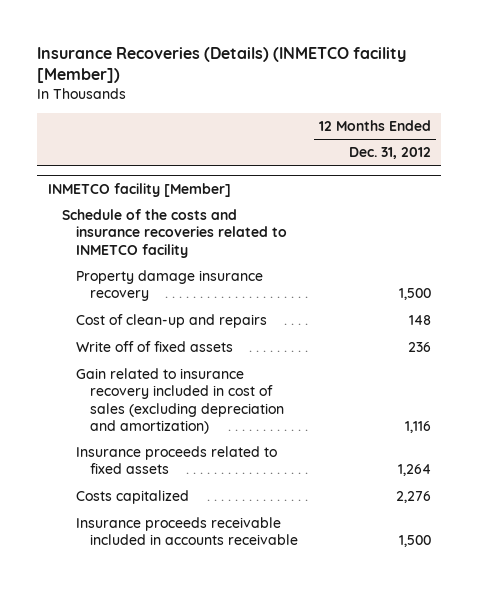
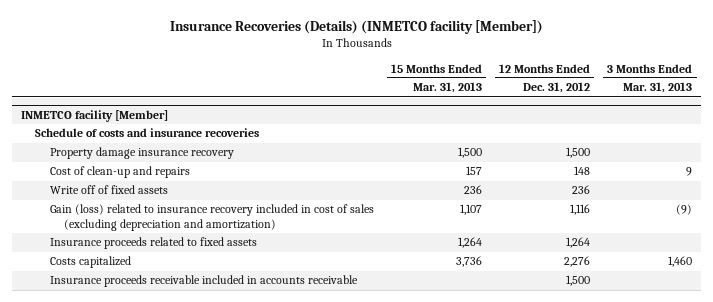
- | 12 Months Ended Dec. 31, 2012
+ | 15 Months Ended Mar. 31, 2013 | 12 Months Ended Dec. 31, 2012 | 3 Months Ended Mar. 31, 2013
@ INMETCO facility [Member]
- Schedule of the costs and insurance recoveries related to INMETCO facility
+ Schedule of costs and insurance recoveries
- Gain related to insurance recovery included in cost of sales (excluding depreciation and amortization) | 1,116
+ Gain (loss) related to insurance recovery included in cost of sales (excluding depreciation and amortization) | 1,107 | 1,116 | (9)

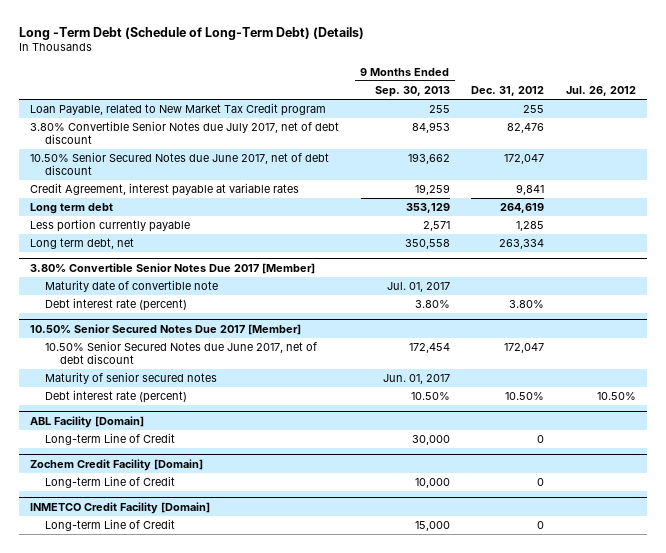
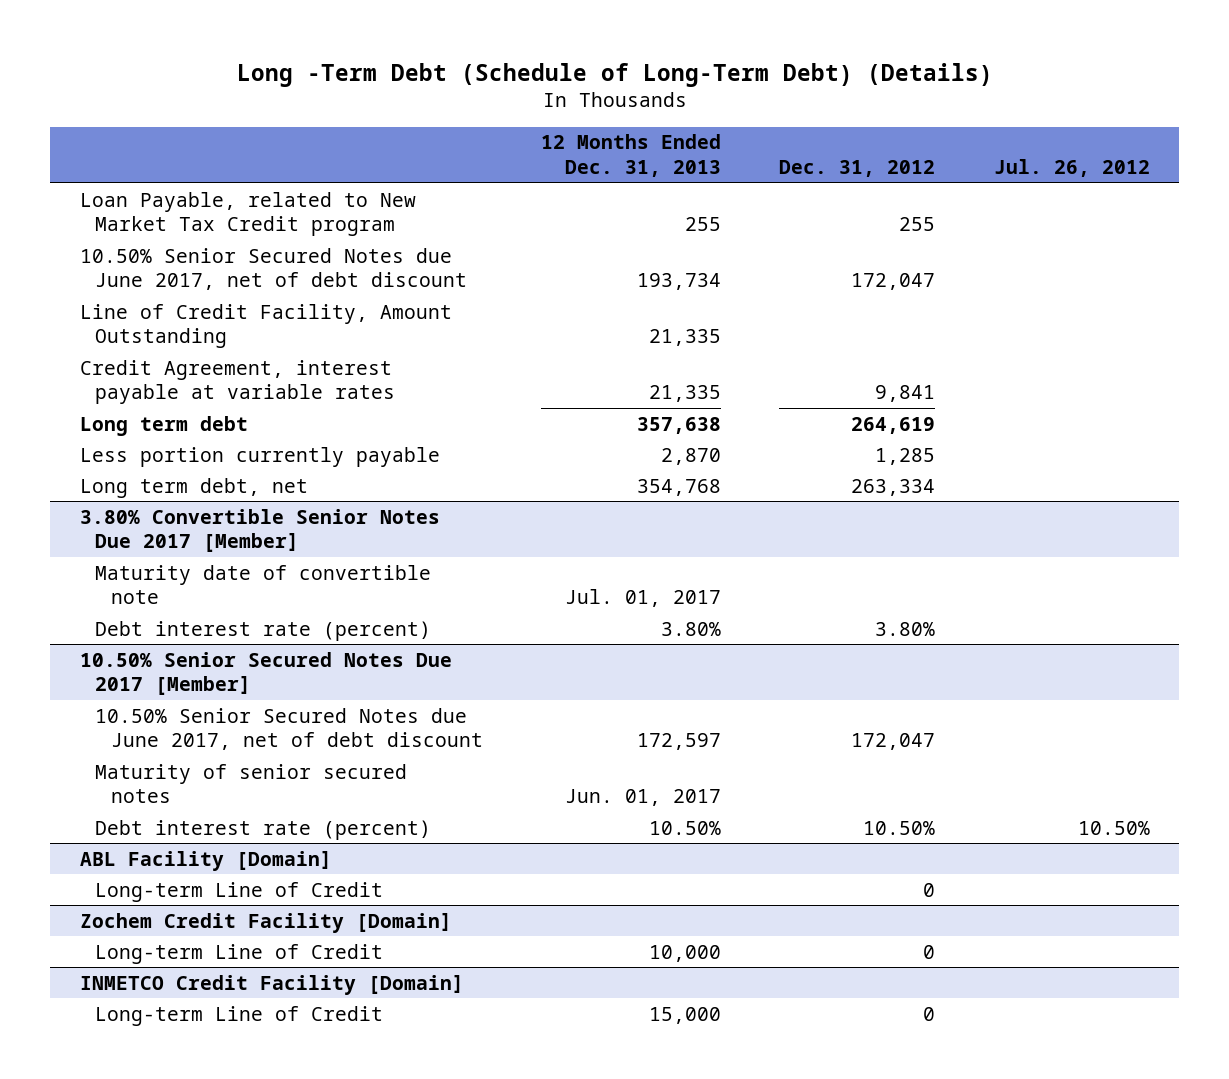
- | 9 Months Ended Sep. 30, 2013 | Dec. 31, 2012 | Jul. 26, 2012
+ | 12 Months Ended Dec. 31, 2013 | Dec. 31, 2012 | Jul. 26, 2012
- 3.80% Convertible Senior Notes due July 2017, net of debt discount | 84,953 | 82,476 |
+ Line of Credit Facility, Amount Outstanding | 21,335 | |

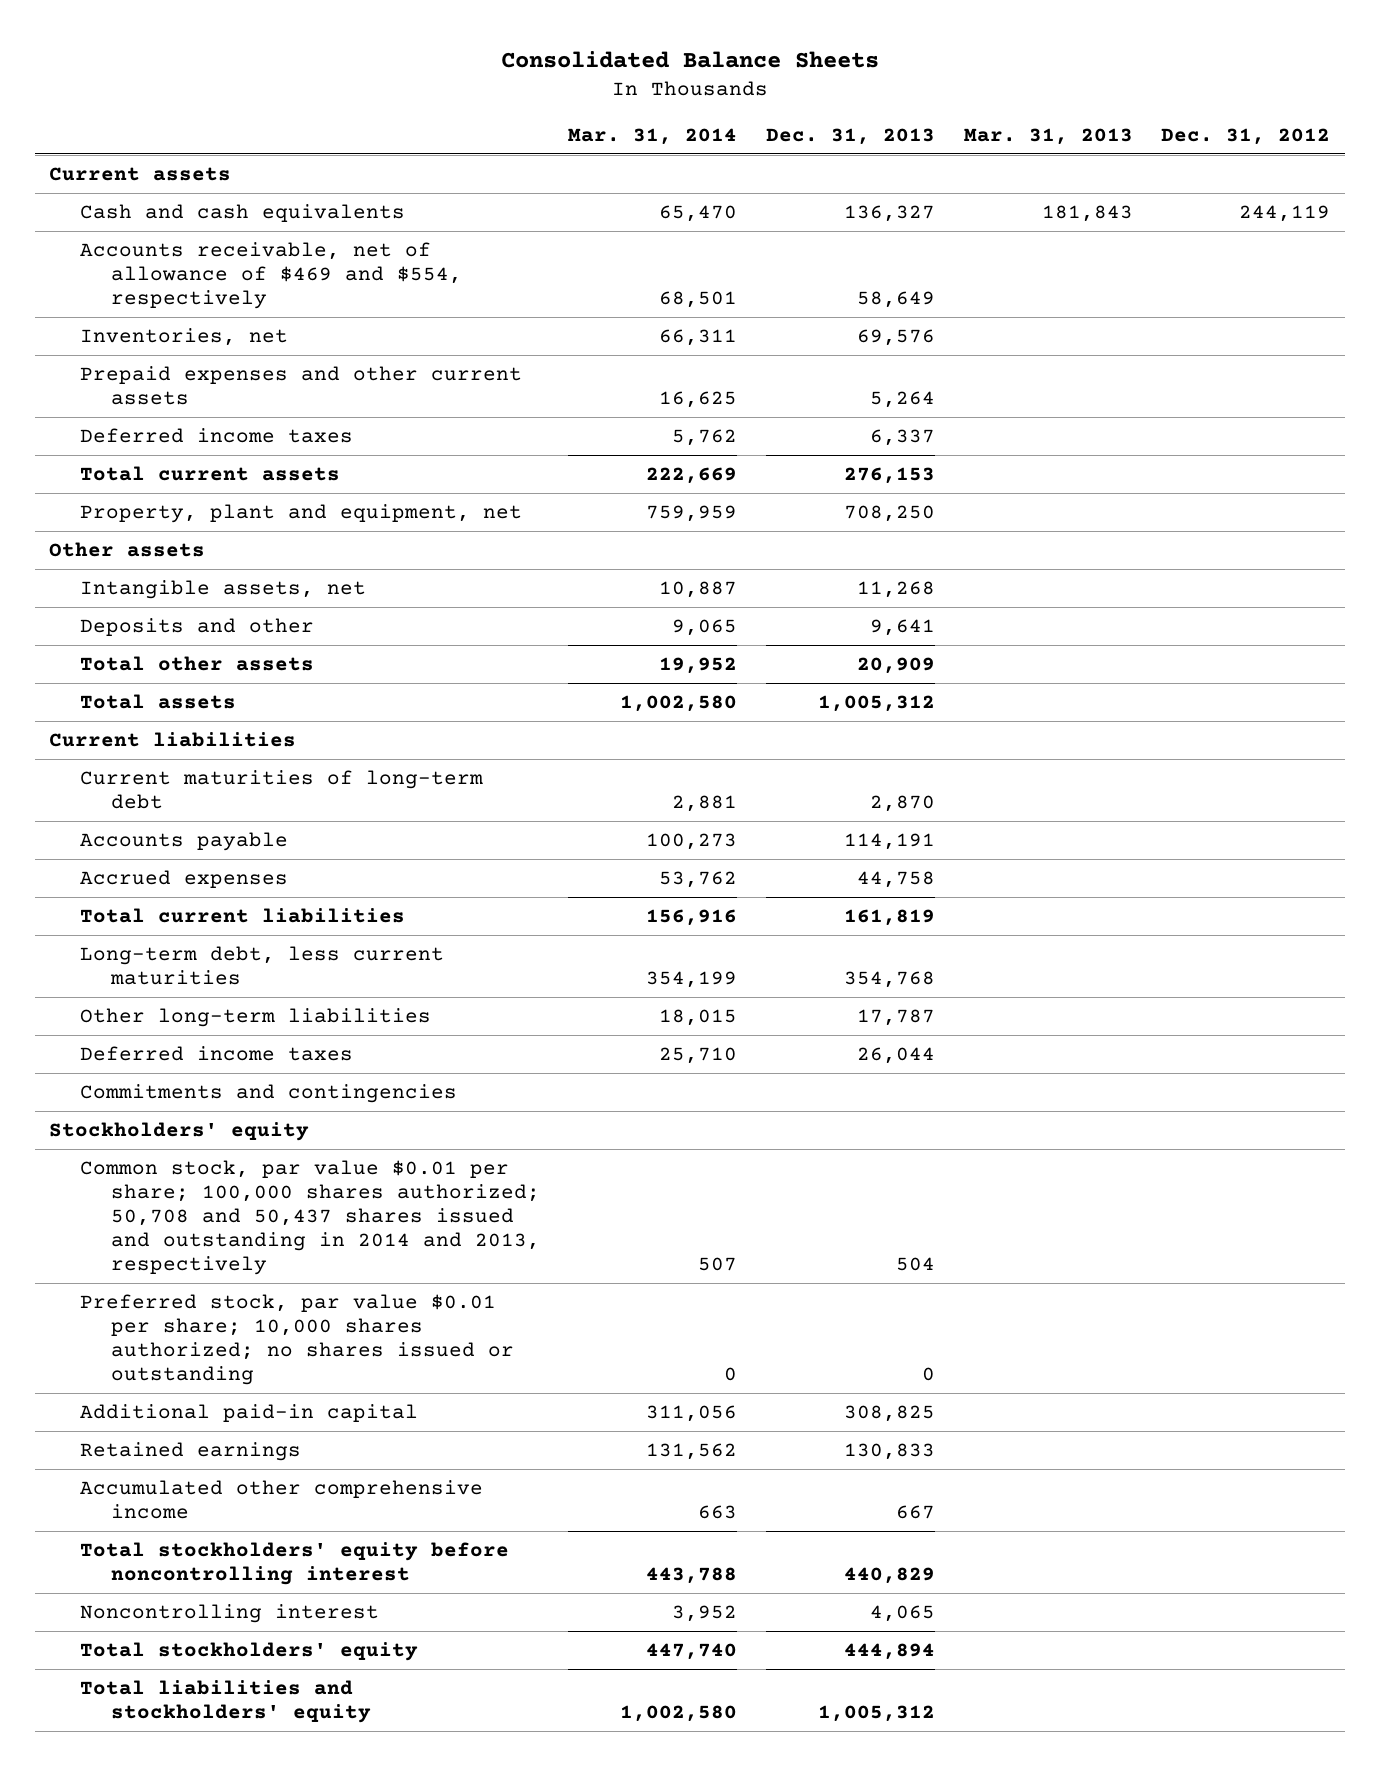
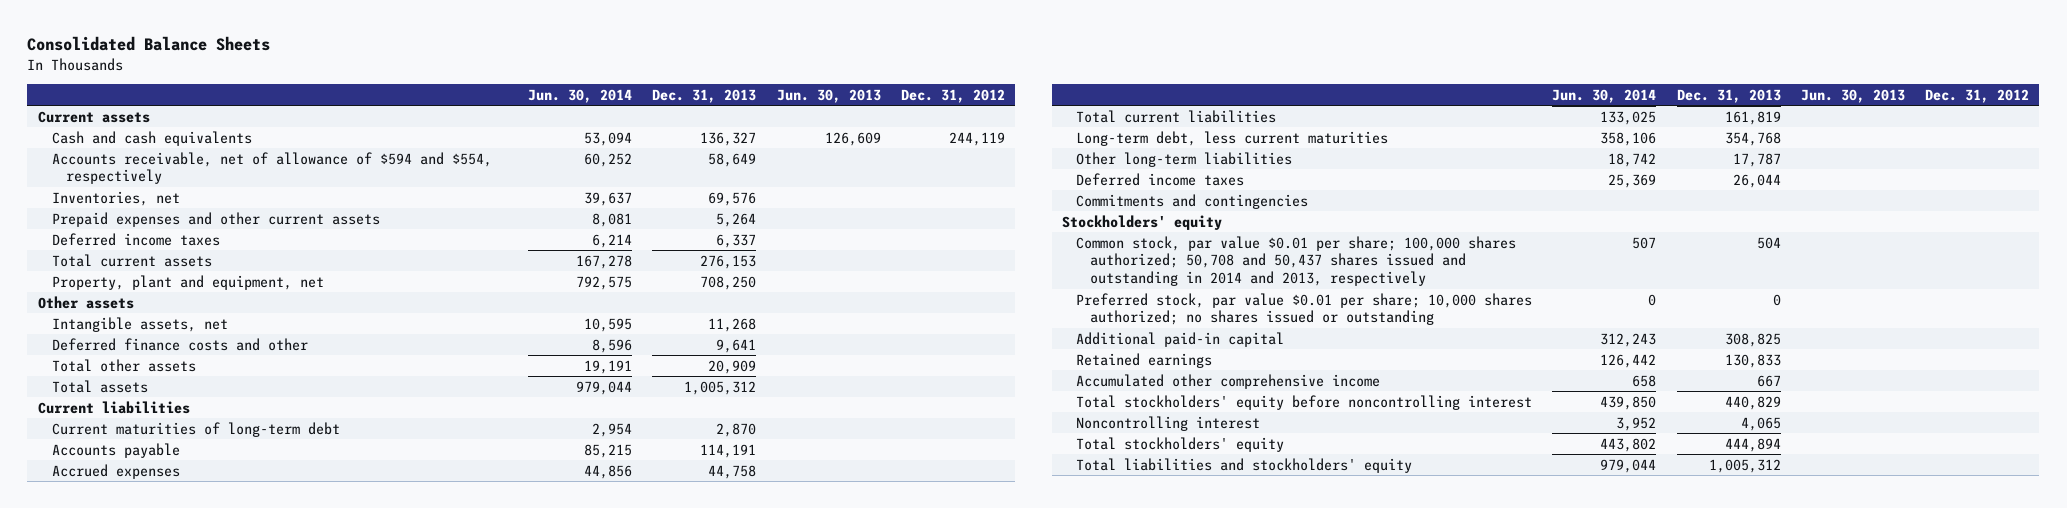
- | Mar. 31, 2014 | Dec. 31, 2013 | Mar. 31, 2013 | Dec. 31, 2012
+ | Jun. 30, 2014 | Dec. 31, 2013 | Jun. 30, 2013 | Dec. 31, 2012
- Accounts receivable, net of allowance of $469 and $554, respectively | 68,501 | 58,649 | |
+ Accounts receivable, net of allowance of $594 and $554, respectively | 60,252 | 58,649 | |
- Deposits and other | 9,065 | 9,641 | |
+ Deferred finance costs and other | 8,596 | 9,641 | |

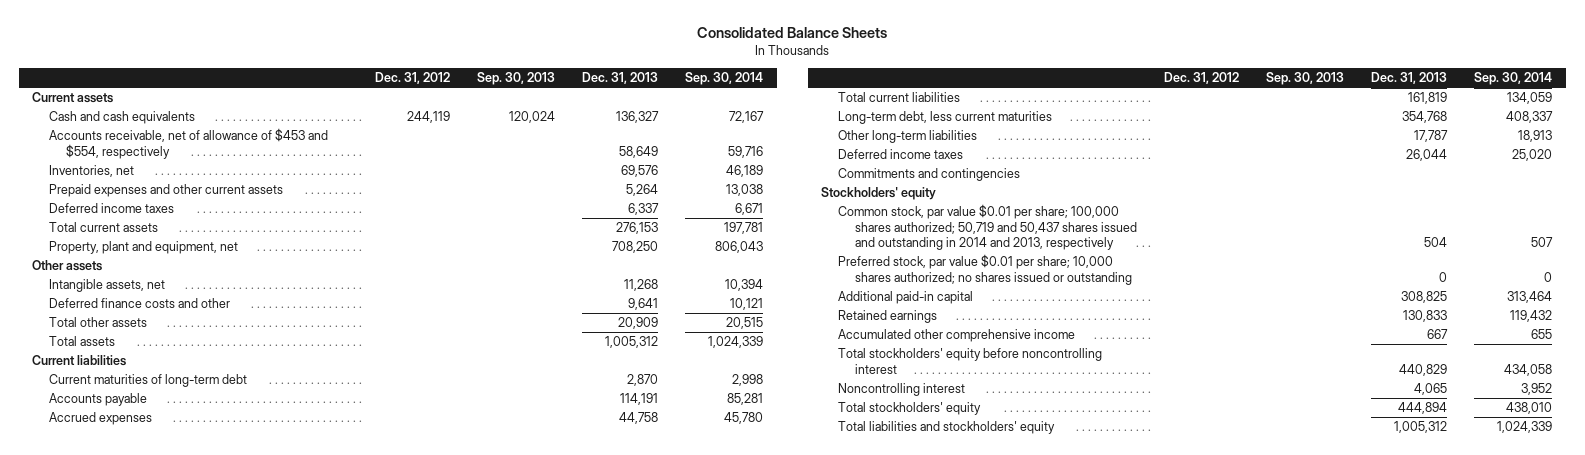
- | Jun. 30, 2014 | Dec. 31, 2013 | Jun. 30, 2013 | Dec. 31, 2012
+ | Dec. 31, 2012 | Sep. 30, 2013 | Dec. 31, 2013 | Sep. 30, 2014
- Accounts receivable, net of allowance of $594 and $554, respectively | 60,252 | 58,649 | |
+ Accounts receivable, net of allowance of $453 and $554, respectively | | | 58,649 | 59,716
- Common stock, par value $0.01 per share; 100,000 shares authorized; 50,708 and 50,437 shares issued and outstanding in 2014 and 2013, respectively | 507 | 504 | |
+ Common stock, par value $0.01 per share; 100,000 shares authorized; 50,719 and 50,437 shares issued and outstanding in 2014 and 2013, respectively | | | 504 | 507

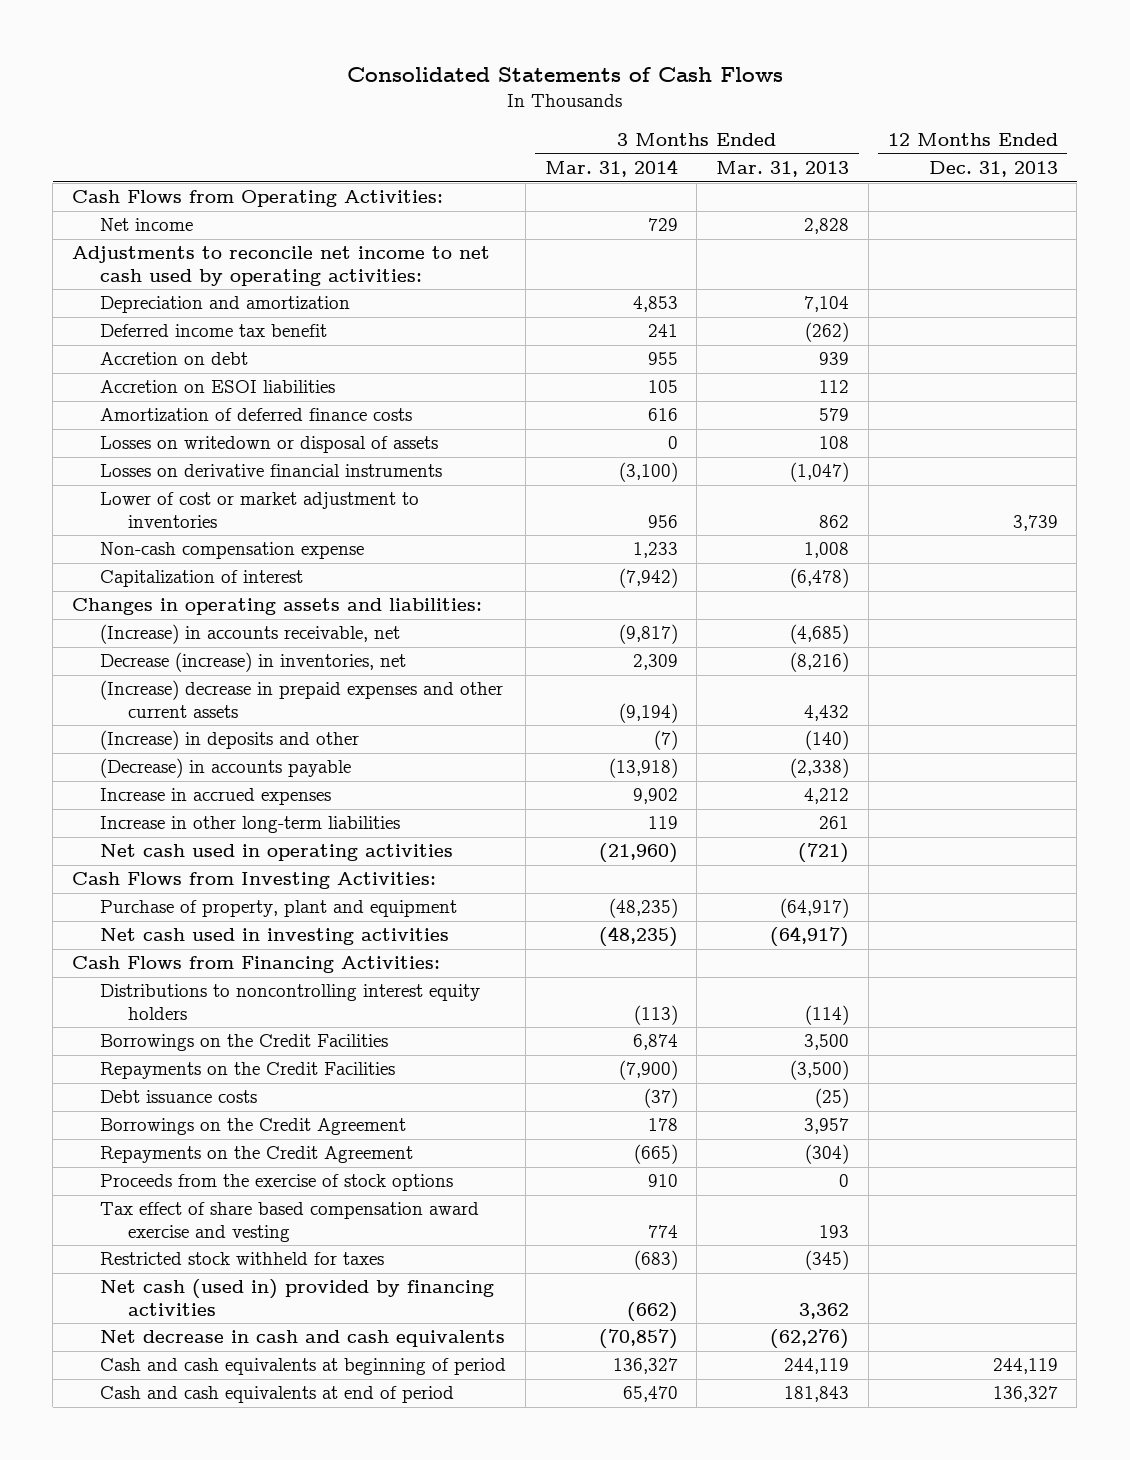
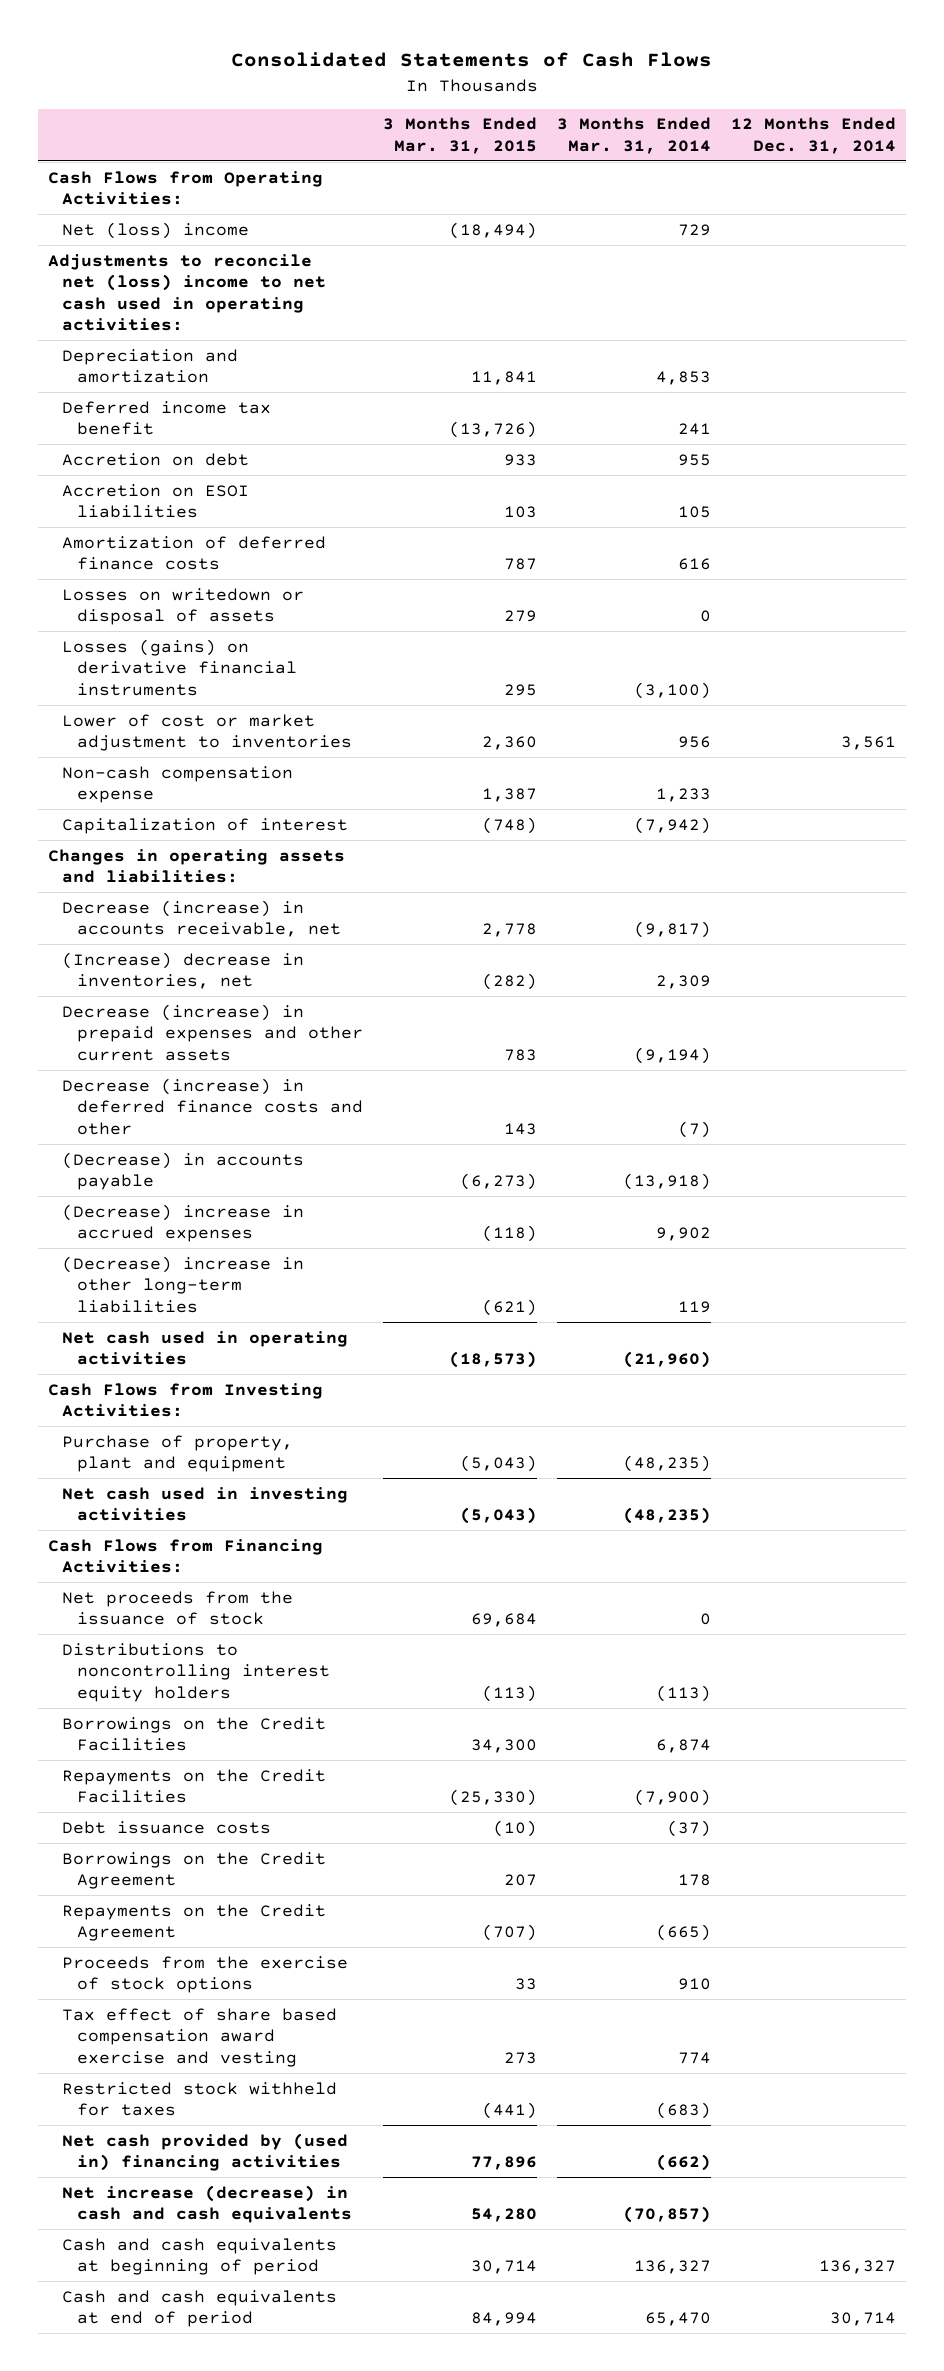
- | 3 Months Ended Mar. 31, 2014 | 3 Months Ended Mar. 31, 2013 | 12 Months Ended Dec. 31, 2013
+ | 3 Months Ended Mar. 31, 2015 | 3 Months Ended Mar. 31, 2014 | 12 Months Ended Dec. 31, 2014
- Net income | 729 | 2,828 |
- Adjustments to reconcile net income to net cash used by operating activities:
+ Net (loss) income | (18,494) | 729 |
+ Adjustments to reconcile net (loss) income to net cash used in operating activities:
- Losses on derivative financial instruments | (3,100) | (1,047) |
+ Losses (gains) on derivative financial instruments | 295 | (3,100) |
- (Increase) in accounts receivable, net | (9,817) | (4,685) |
- Decrease (increase) in inventories, net | 2,309 | (8,216) |
- (Increase) decrease in prepaid expenses and other current assets | (9,194) | 4,432 |
- (Increase) in deposits and other | (7) | (140) |
+ Decrease (increase) in accounts receivable, net | 2,778 | (9,817) |
+ (Increase) decrease in inventories, net | (282) | 2,309 |
+ Decrease (increase) in prepaid expenses and other current assets | 783 | (9,194) |
+ Decrease (increase) in deferred finance costs and other | 143 | (7) |
- Increase in accrued expenses | 9,902 | 4,212 |
- Increase in other long-term liabilities | 119 | 261 |
+ (Decrease) increase in accrued expenses | (118) | 9,902 |
+ (Decrease) increase in other long-term liabilities | (621) | 119 |
+ Net proceeds from the issuance of stock | 69,684 | 0 |
- Net cash (used in) provided by financing activities | (662) | 3,362 |
- Net decrease in cash and cash equivalents | (70,857) | (62,276) |
+ Net cash provided by (used in) financing activities | 77,896 | (662) |
+ Net increase (decrease) in cash and cash equivalents | 54,280 | (70,857) |

